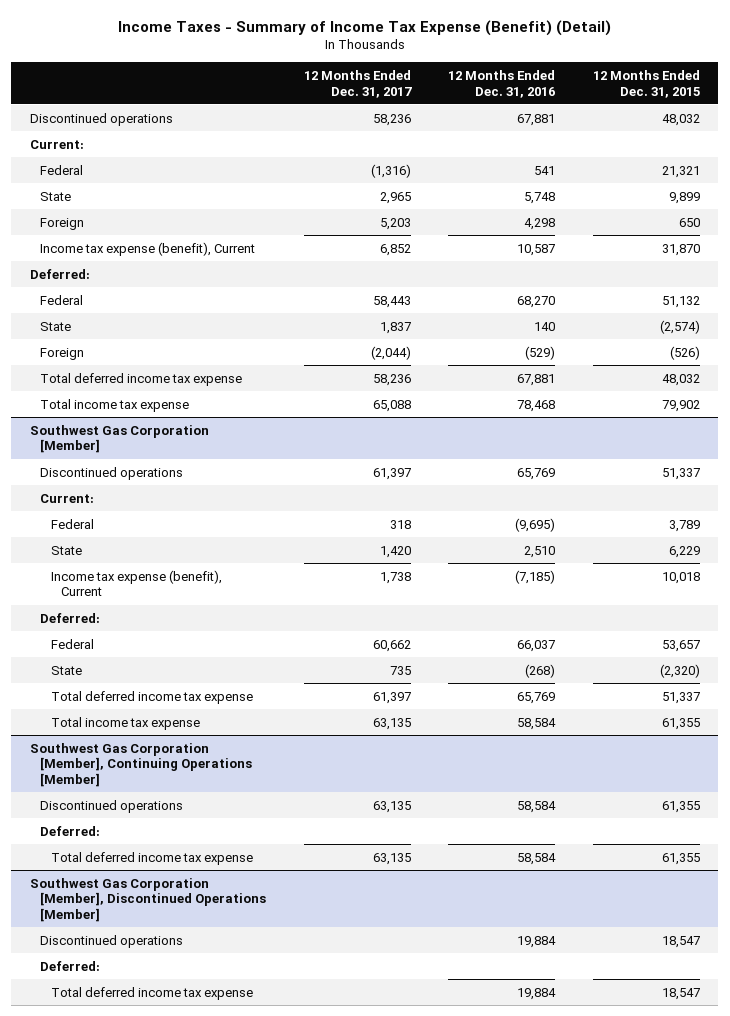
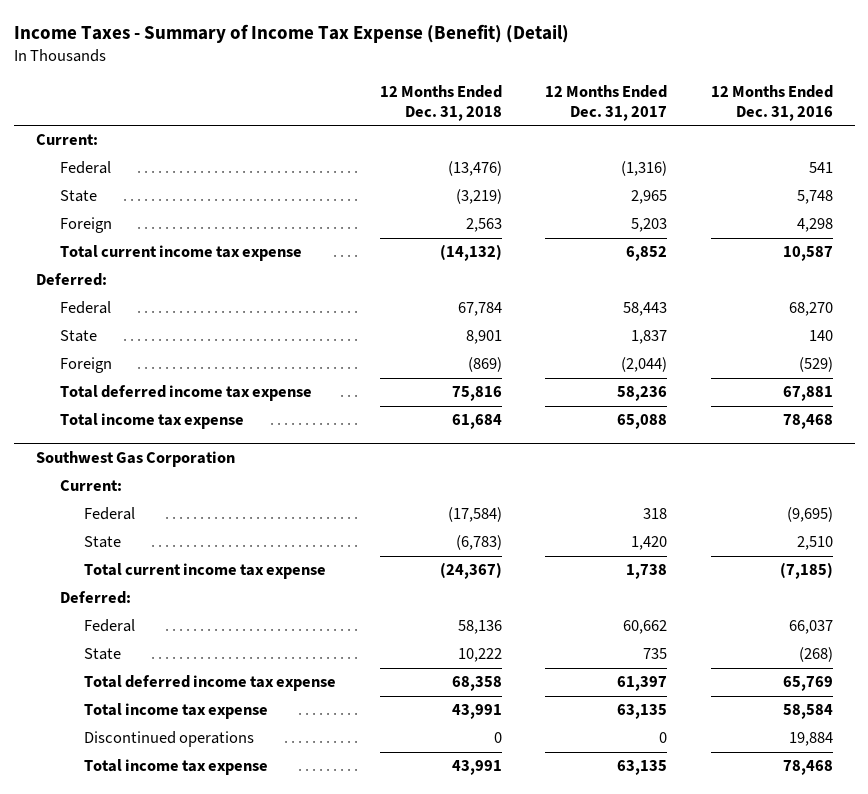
- | 12 Months Ended Dec. 31, 2017 | 12 Months Ended Dec. 31, 2016 | 12 Months Ended Dec. 31, 2015
+ | 12 Months Ended Dec. 31, 2018 | 12 Months Ended Dec. 31, 2017 | 12 Months Ended Dec. 31, 2016
- Discontinued operations | 58,236 | 67,881 | 48,032
- Income tax expense (benefit), Current | 6,852 | 10,587 | 31,870
+ Total current income tax expense | (14,132) | 6,852 | 10,587
- Southwest Gas Corporation [Member]
- Discontinued operations | 61,397 | 65,769 | 51,337
+ Southwest Gas Corporation
- Income tax expense (benefit), Current | 1,738 | (7,185) | 10,018
+ Total current income tax expense | (24,367) | 1,738 | (7,185)
- Southwest Gas Corporation [Member], Continuing Operations [Member]
- Discontinued operations | 63,135 | 58,584 | 61,355
- Deferred:
- Total deferred income tax expense | 63,135 | 58,584 | 61,355
- Southwest Gas Corporation [Member], Discontinued Operations [Member]
- Discontinued operations | | 19,884 | 18,547
- Deferred:
- Total deferred income tax expense | | 19,884 | 18,547
+ Discontinued operations | 0 | 0 | 19,884
+ Total income tax expense | 43,991 | 63,135 | 78,468

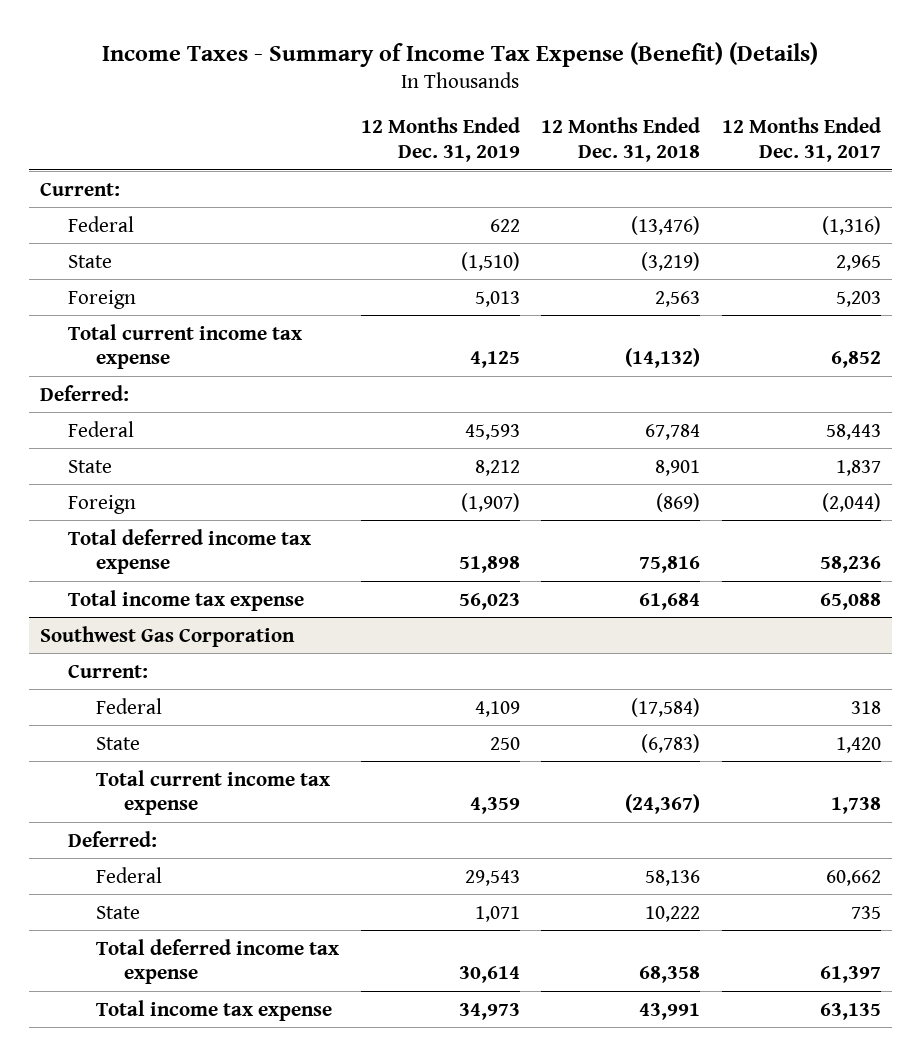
- Income Taxes - Summary of Income Tax Expense (Benefit) (Detail)
+ Income Taxes - Summary of Income Tax Expense (Benefit) (Details)
- | 12 Months Ended Dec. 31, 2018 | 12 Months Ended Dec. 31, 2017 | 12 Months Ended Dec. 31, 2016
+ | 12 Months Ended Dec. 31, 2019 | 12 Months Ended Dec. 31, 2018 | 12 Months Ended Dec. 31, 2017
@ Southwest Gas Corporation
- Discontinued operations | 0 | 0 | 19,884
- Total income tax expense | 43,991 | 63,135 | 78,468

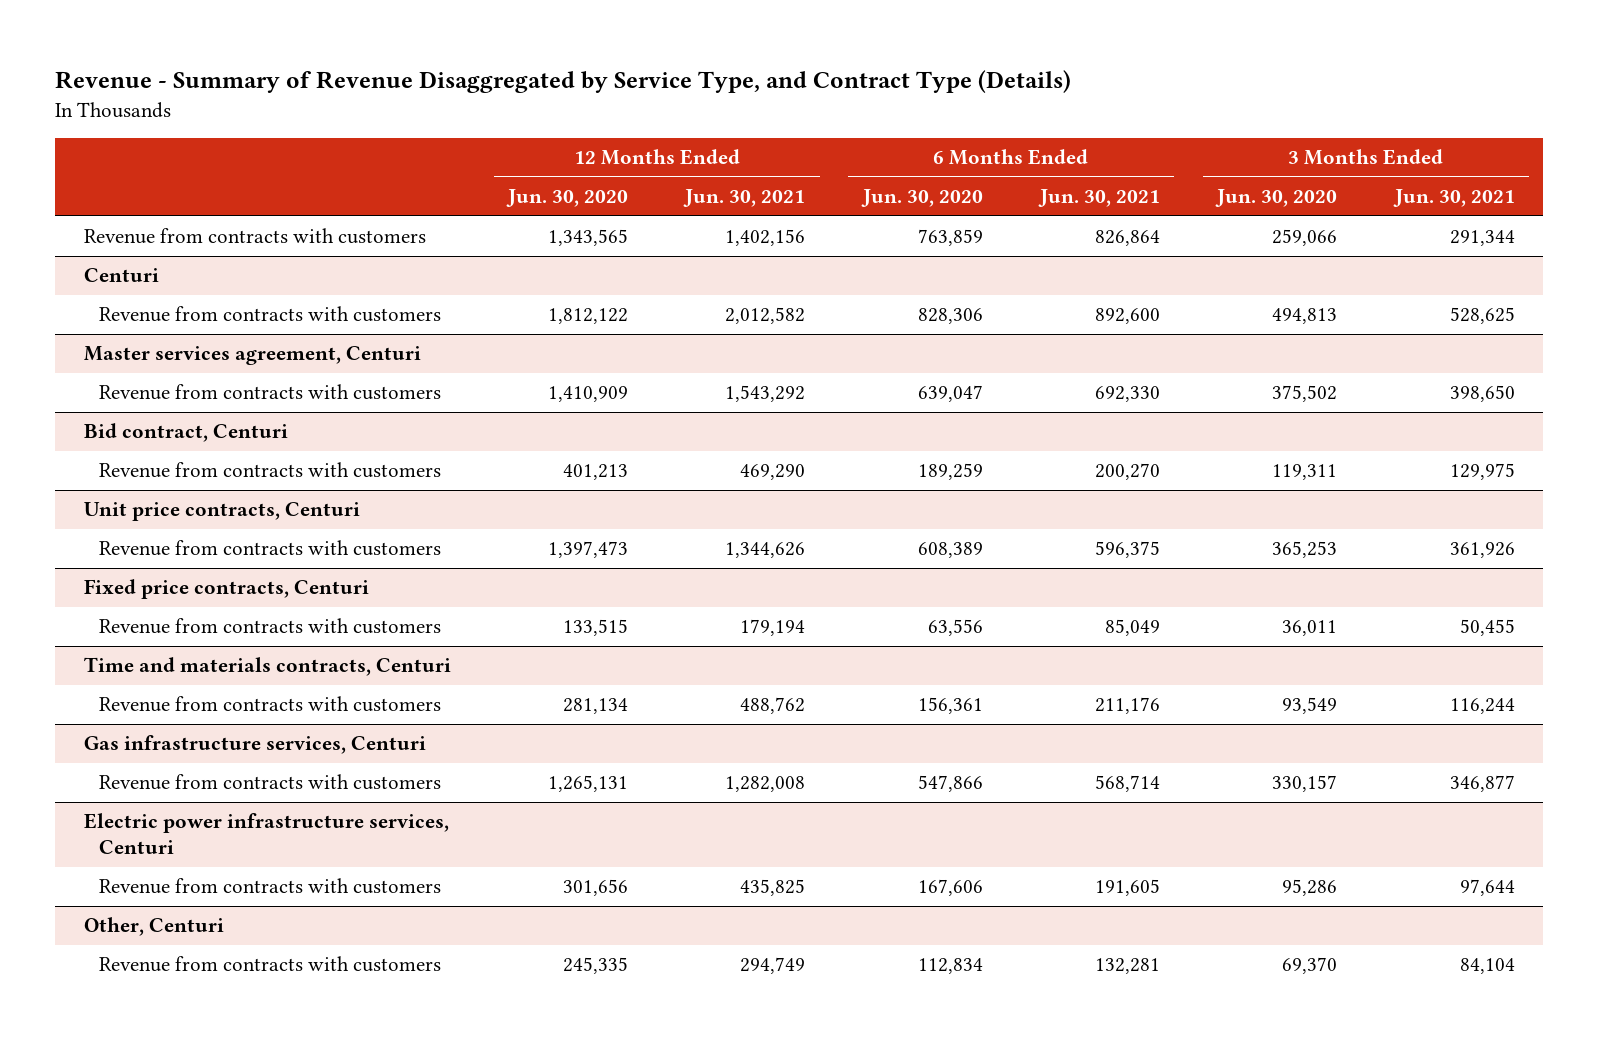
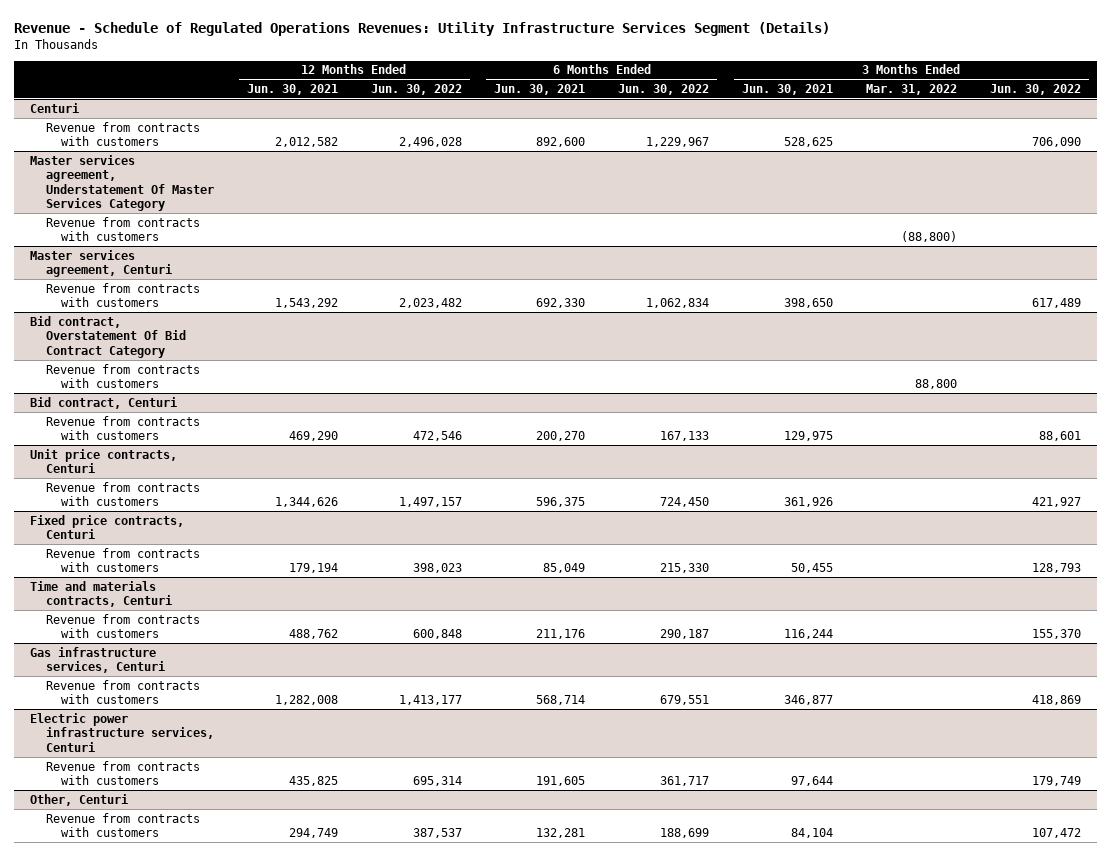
- Revenue - Summary of Revenue Disaggregated by Service Type, and Contract Type (Details)
+ Revenue - Schedule of Regulated Operations Revenues: Utility Infrastructure Services Segment (Details)
- | 12 Months Ended Jun. 30, 2020 | 12 Months Ended Jun. 30, 2021 | 6 Months Ended Jun. 30, 2020 | 6 Months Ended Jun. 30, 2021 | 3 Months Ended Jun. 30, 2020 | 3 Months Ended Jun. 30, 2021
+ | 12 Months Ended Jun. 30, 2021 | 12 Months Ended Jun. 30, 2022 | 6 Months Ended Jun. 30, 2021 | 6 Months Ended Jun. 30, 2022 | 3 Months Ended Jun. 30, 2021 | 3 Months Ended Mar. 31, 2022 | 3 Months Ended Jun. 30, 2022
- Revenue from contracts with customers | 1,343,565 | 1,402,156 | 763,859 | 826,864 | 259,066 | 291,344
+ Master services agreement, Understatement Of Master Services Category
+ Revenue from contracts with customers | | | | | | (88,800) |
+ Bid contract, Overstatement Of Bid Contract Category
+ Revenue from contracts with customers | | | | | | 88,800 |

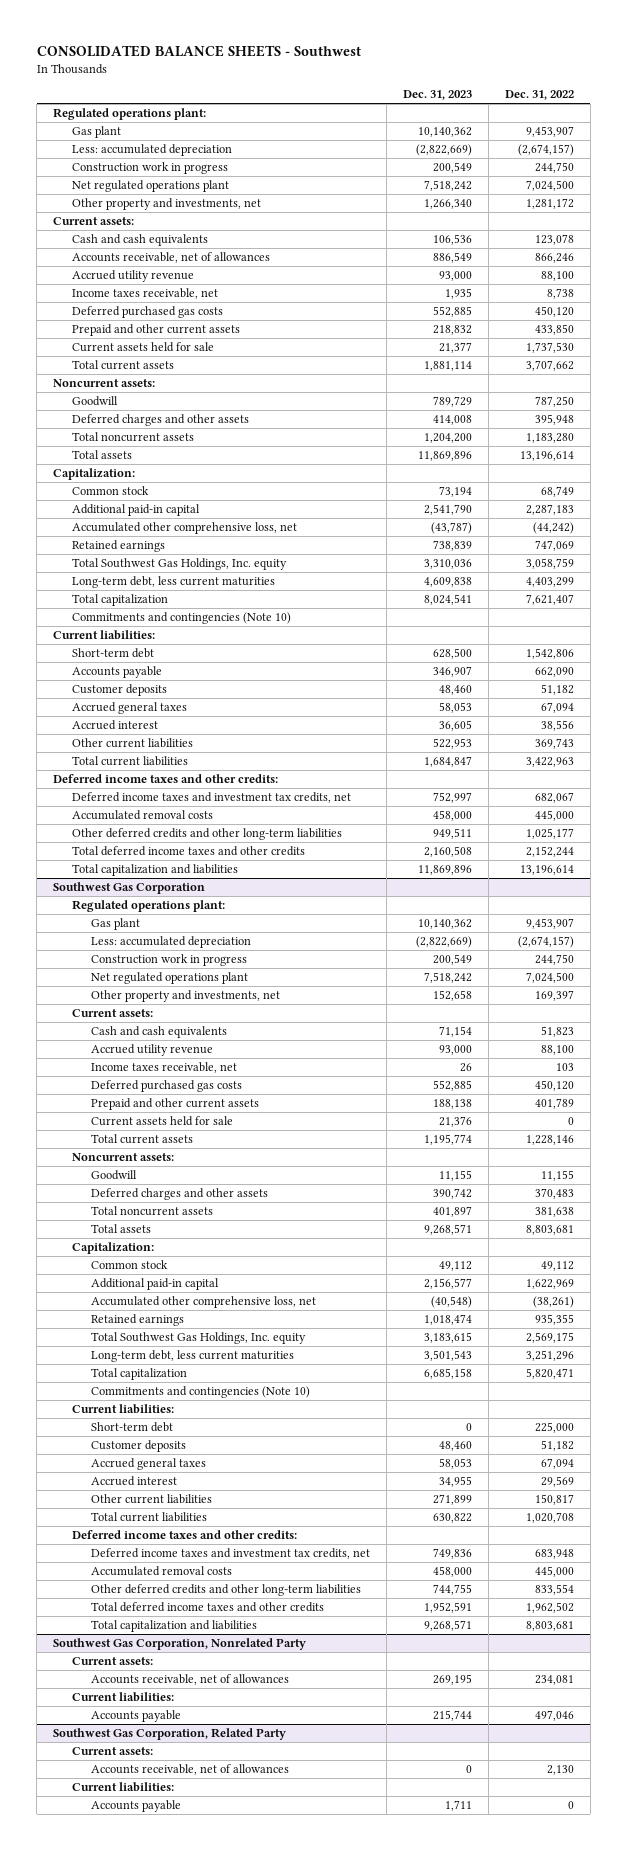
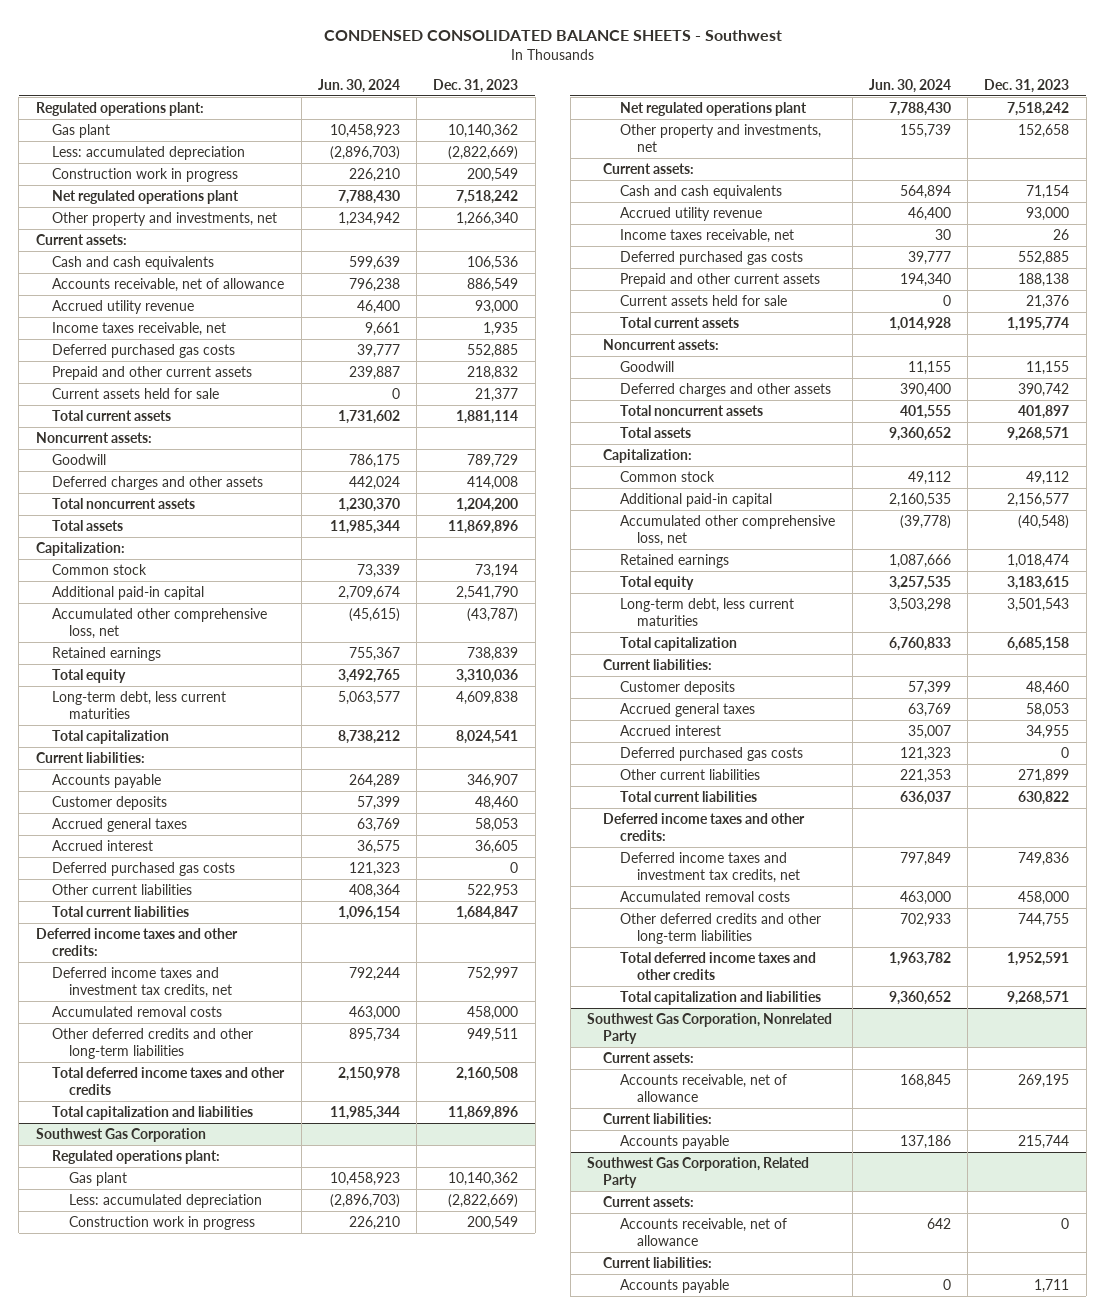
- CONSOLIDATED BALANCE SHEETS - Southwest
+ CONDENSED CONSOLIDATED BALANCE SHEETS - Southwest
- | Dec. 31, 2023 | Dec. 31, 2022
+ | Jun. 30, 2024 | Dec. 31, 2023
- Accounts receivable, net of allowances | 886,549 | 866,246
+ Accounts receivable, net of allowance | 796,238 | 886,549
- Total Southwest Gas Holdings, Inc. equity | 3,310,036 | 3,058,759
+ Total equity | 3,492,765 | 3,310,036
- Commitments and contingencies (Note 10)
- Short-term debt | 628,500 | 1,542,806
+ Deferred purchased gas costs | 121,323 | 0
@ Southwest Gas Corporation
- Total Southwest Gas Holdings, Inc. equity | 3,183,615 | 2,569,175
+ Total equity | 3,257,535 | 3,183,615
- Commitments and contingencies (Note 10)
- Short-term debt | 0 | 225,000
+ Deferred purchased gas costs | 121,323 | 0
@ Southwest Gas Corporation, Nonrelated Party
- Accounts receivable, net of allowances | 269,195 | 234,081
+ Accounts receivable, net of allowance | 168,845 | 269,195
@ Southwest Gas Corporation, Related Party
- Accounts receivable, net of allowances | 0 | 2,130
+ Accounts receivable, net of allowance | 642 | 0

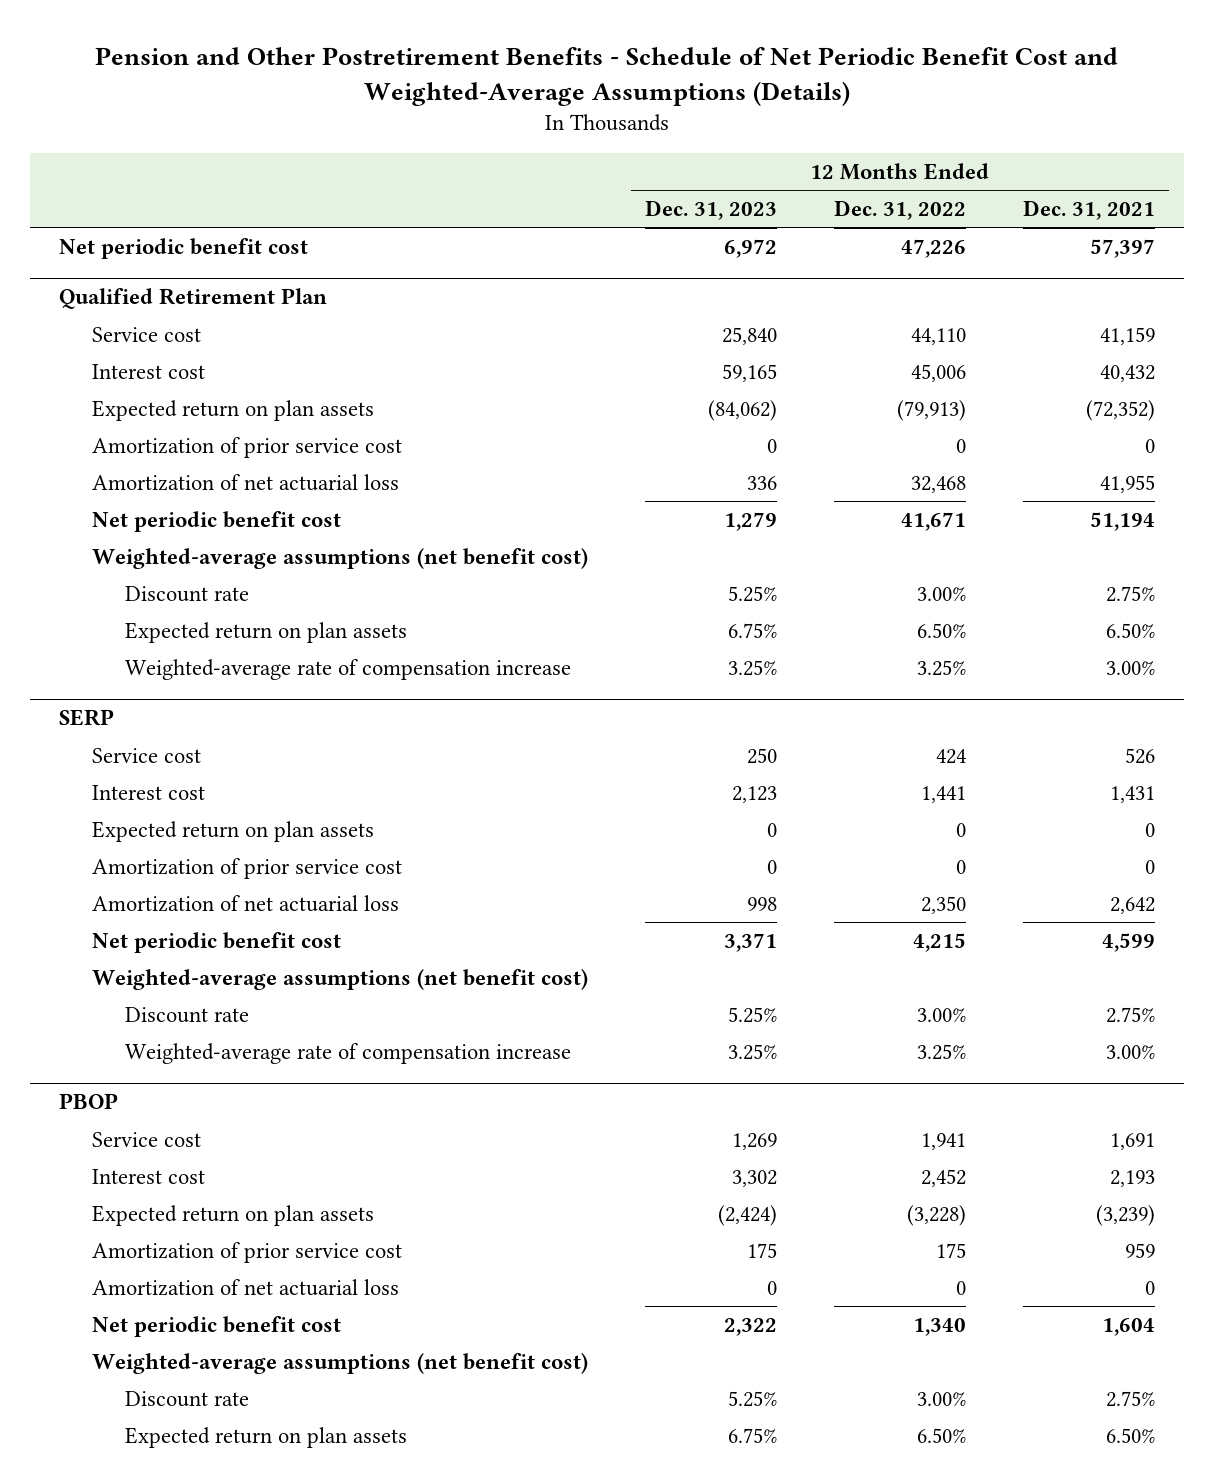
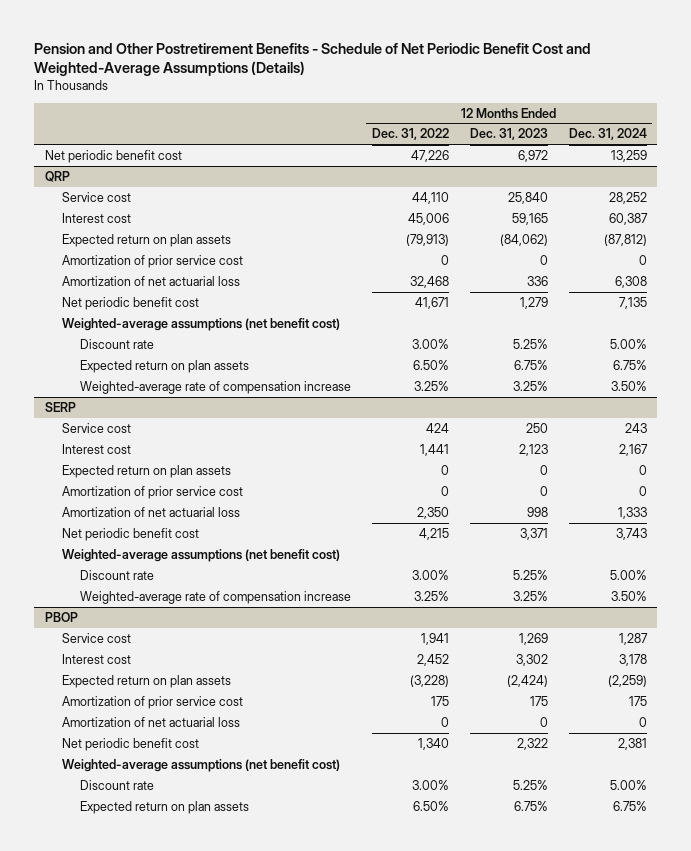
- | 12 Months Ended Dec. 31, 2023 | 12 Months Ended Dec. 31, 2022 | 12 Months Ended Dec. 31, 2021
+ | 12 Months Ended Dec. 31, 2022 | 12 Months Ended Dec. 31, 2023 | 12 Months Ended Dec. 31, 2024
- Qualified Retirement Plan
+ QRP

